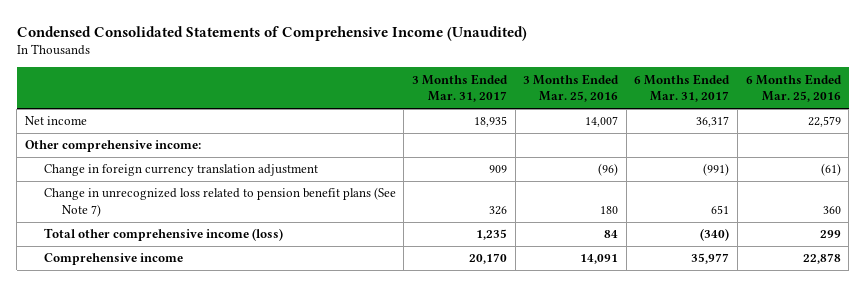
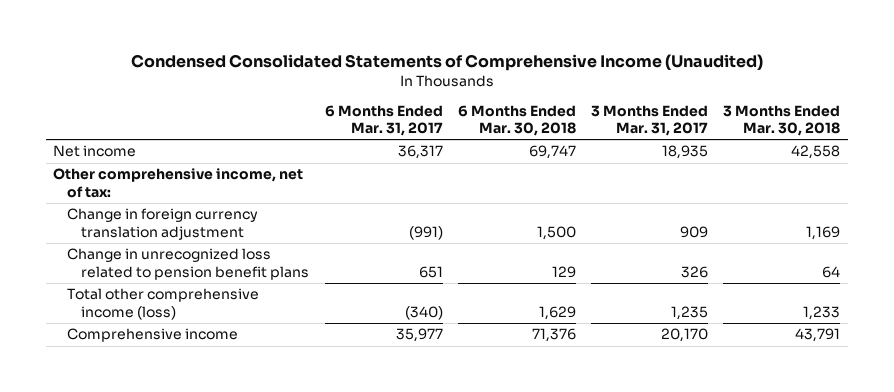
- | 3 Months Ended Mar. 31, 2017 | 3 Months Ended Mar. 25, 2016 | 6 Months Ended Mar. 31, 2017 | 6 Months Ended Mar. 25, 2016
+ | 6 Months Ended Mar. 31, 2017 | 6 Months Ended Mar. 30, 2018 | 3 Months Ended Mar. 31, 2017 | 3 Months Ended Mar. 30, 2018
- Other comprehensive income:
+ Other comprehensive income, net of tax:
- Change in unrecognized loss related to pension benefit plans (See Note 7) | 326 | 180 | 651 | 360
+ Change in unrecognized loss related to pension benefit plans | 651 | 129 | 326 | 64

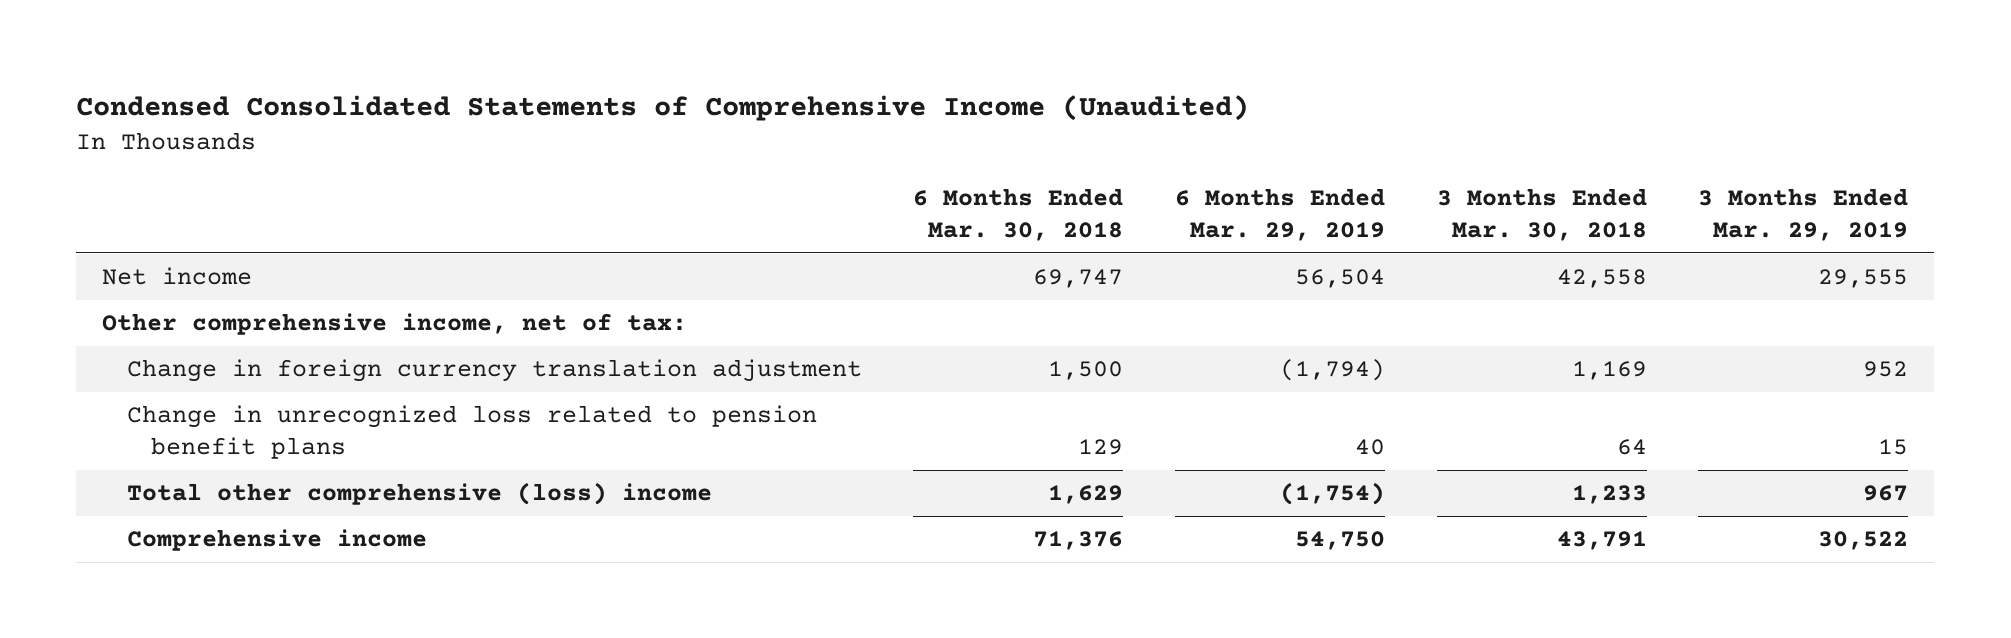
- | 6 Months Ended Mar. 31, 2017 | 6 Months Ended Mar. 30, 2018 | 3 Months Ended Mar. 31, 2017 | 3 Months Ended Mar. 30, 2018
+ | 6 Months Ended Mar. 30, 2018 | 6 Months Ended Mar. 29, 2019 | 3 Months Ended Mar. 30, 2018 | 3 Months Ended Mar. 29, 2019
- Total other comprehensive income (loss) | (340) | 1,629 | 1,235 | 1,233
+ Total other comprehensive (loss) income | 1,629 | (1,754) | 1,233 | 967

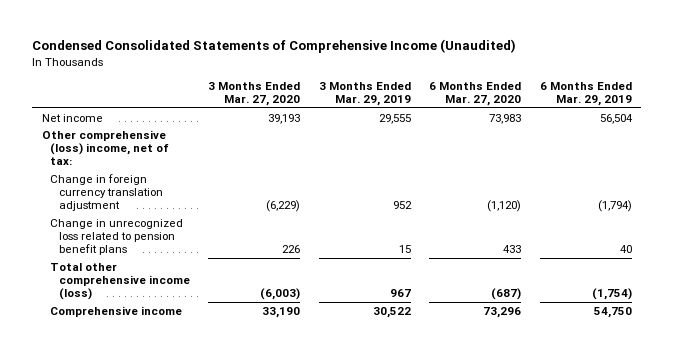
- | 6 Months Ended Mar. 30, 2018 | 6 Months Ended Mar. 29, 2019 | 3 Months Ended Mar. 30, 2018 | 3 Months Ended Mar. 29, 2019
+ | 3 Months Ended Mar. 27, 2020 | 3 Months Ended Mar. 29, 2019 | 6 Months Ended Mar. 27, 2020 | 6 Months Ended Mar. 29, 2019
- Other comprehensive income, net of tax:
+ Other comprehensive (loss) income, net of tax:
- Total other comprehensive (loss) income | 1,629 | (1,754) | 1,233 | 967
+ Total other comprehensive income (loss) | (6,003) | 967 | (687) | (1,754)

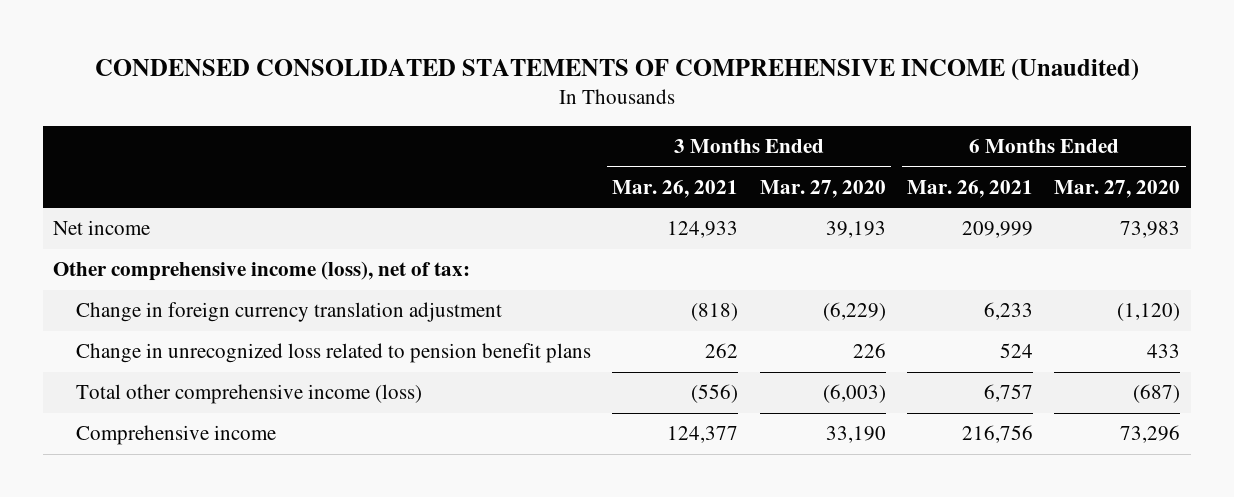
- Condensed Consolidated Statements of Comprehensive Income (Unaudited)
+ CONDENSED CONSOLIDATED STATEMENTS OF COMPREHENSIVE INCOME (Unaudited)
- | 3 Months Ended Mar. 27, 2020 | 3 Months Ended Mar. 29, 2019 | 6 Months Ended Mar. 27, 2020 | 6 Months Ended Mar. 29, 2019
+ | 3 Months Ended Mar. 26, 2021 | 3 Months Ended Mar. 27, 2020 | 6 Months Ended Mar. 26, 2021 | 6 Months Ended Mar. 27, 2020
- Other comprehensive (loss) income, net of tax:
+ Other comprehensive income (loss), net of tax:

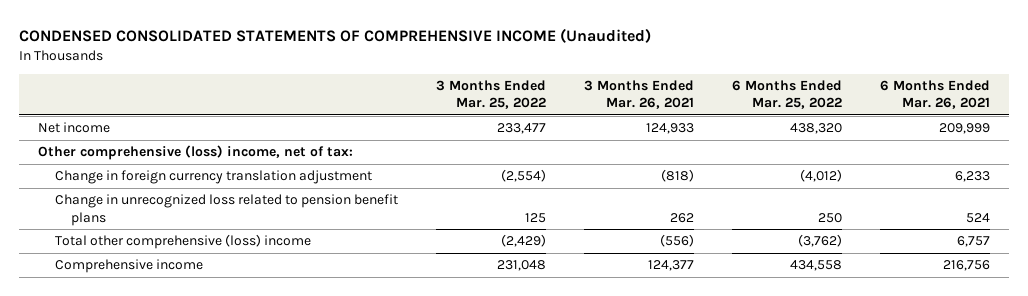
- | 3 Months Ended Mar. 26, 2021 | 3 Months Ended Mar. 27, 2020 | 6 Months Ended Mar. 26, 2021 | 6 Months Ended Mar. 27, 2020
+ | 3 Months Ended Mar. 25, 2022 | 3 Months Ended Mar. 26, 2021 | 6 Months Ended Mar. 25, 2022 | 6 Months Ended Mar. 26, 2021
- Other comprehensive income (loss), net of tax:
+ Other comprehensive (loss) income, net of tax:
- Total other comprehensive income (loss) | (556) | (6,003) | 6,757 | (687)
+ Total other comprehensive (loss) income | (2,429) | (556) | (3,762) | 6,757

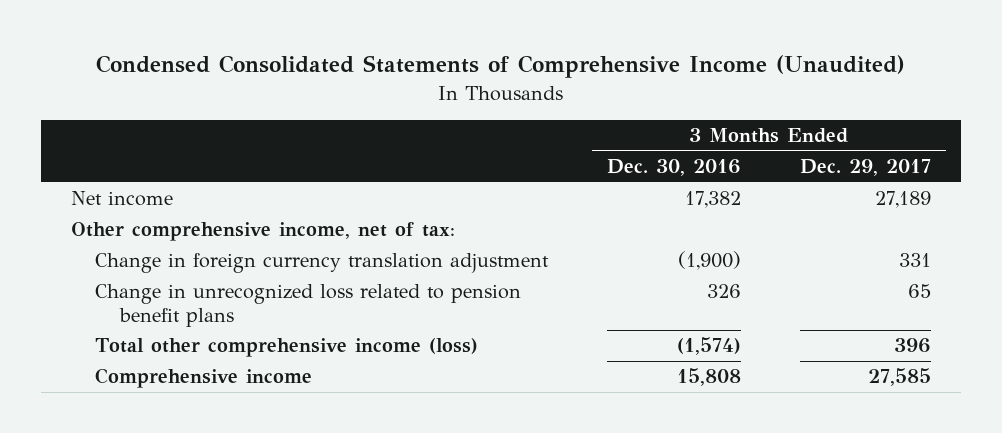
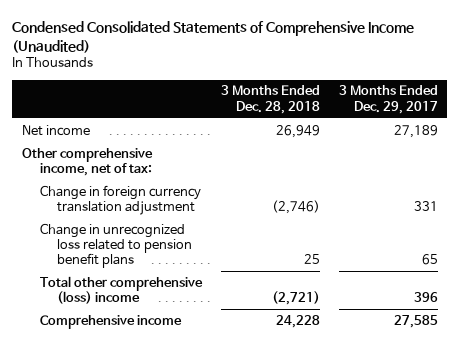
- | 3 Months Ended Dec. 30, 2016 | 3 Months Ended Dec. 29, 2017
+ | 3 Months Ended Dec. 28, 2018 | 3 Months Ended Dec. 29, 2017
- Total other comprehensive income (loss) | (1,574) | 396
+ Total other comprehensive (loss) income | (2,721) | 396

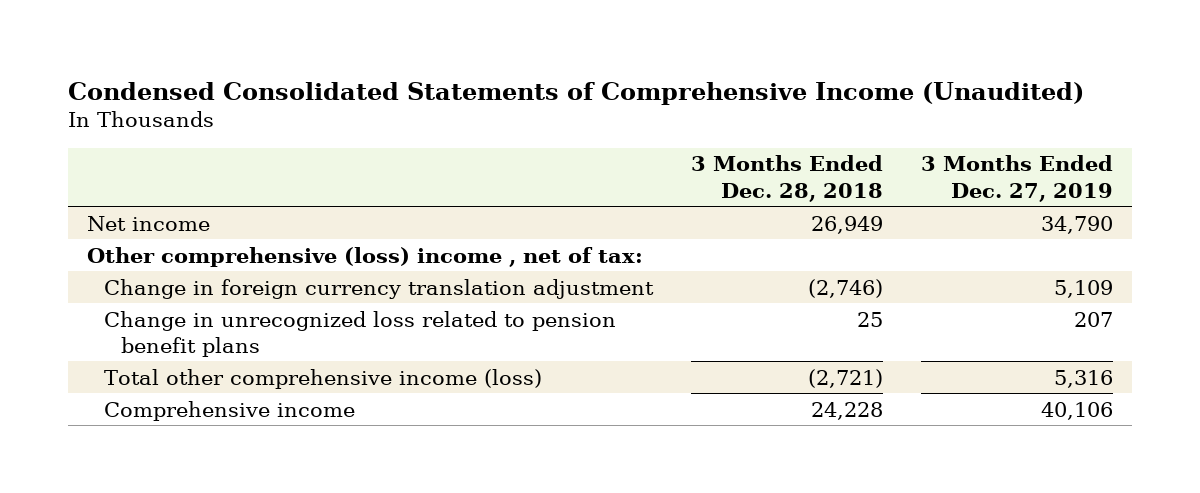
- | 3 Months Ended Dec. 28, 2018 | 3 Months Ended Dec. 29, 2017
+ | 3 Months Ended Dec. 28, 2018 | 3 Months Ended Dec. 27, 2019
- Other comprehensive income, net of tax:
+ Other comprehensive (loss) income , net of tax:
- Total other comprehensive (loss) income | (2,721) | 396
+ Total other comprehensive income (loss) | (2,721) | 5,316

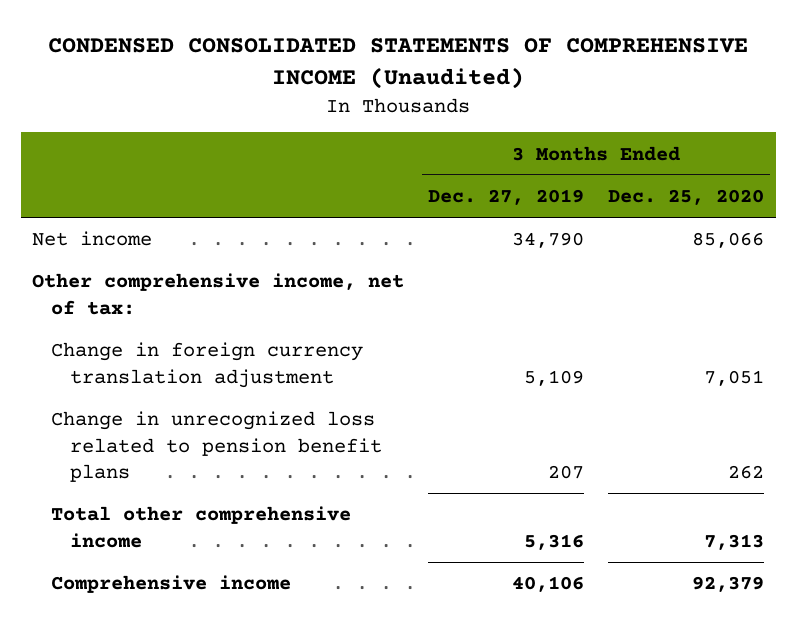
- Condensed Consolidated Statements of Comprehensive Income (Unaudited)
+ CONDENSED CONSOLIDATED STATEMENTS OF COMPREHENSIVE INCOME (Unaudited)
- | 3 Months Ended Dec. 28, 2018 | 3 Months Ended Dec. 27, 2019
+ | 3 Months Ended Dec. 27, 2019 | 3 Months Ended Dec. 25, 2020
- Other comprehensive (loss) income , net of tax:
+ Other comprehensive income, net of tax:
- Total other comprehensive income (loss) | (2,721) | 5,316
+ Total other comprehensive income | 5,316 | 7,313

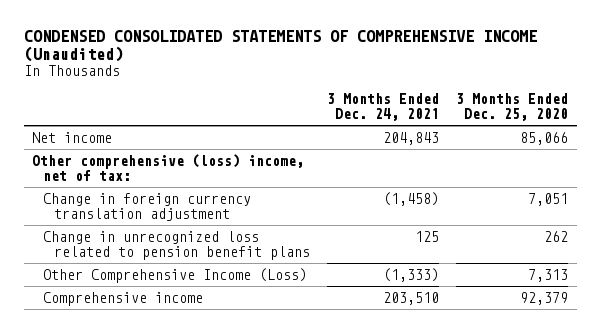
- | 3 Months Ended Dec. 27, 2019 | 3 Months Ended Dec. 25, 2020
+ | 3 Months Ended Dec. 24, 2021 | 3 Months Ended Dec. 25, 2020
- Other comprehensive income, net of tax:
+ Other comprehensive (loss) income, net of tax:
- Total other comprehensive income | 5,316 | 7,313
+ Other Comprehensive Income (Loss) | (1,333) | 7,313

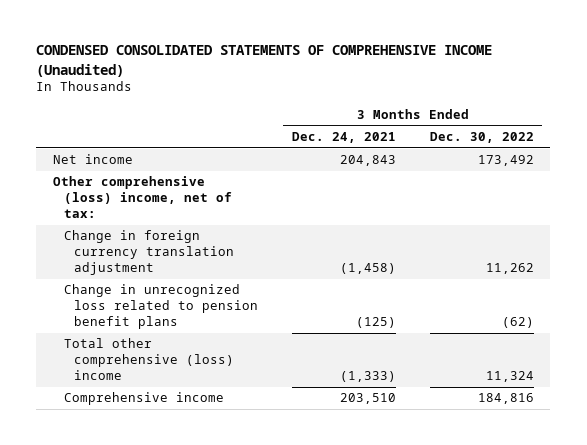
- | 3 Months Ended Dec. 24, 2021 | 3 Months Ended Dec. 25, 2020
+ | 3 Months Ended Dec. 24, 2021 | 3 Months Ended Dec. 30, 2022
- Change in unrecognized loss related to pension benefit plans | 125 | 262
- Other Comprehensive Income (Loss) | (1,333) | 7,313
+ Change in unrecognized loss related to pension benefit plans | (125) | (62)
+ Total other comprehensive (loss) income | (1,333) | 11,324

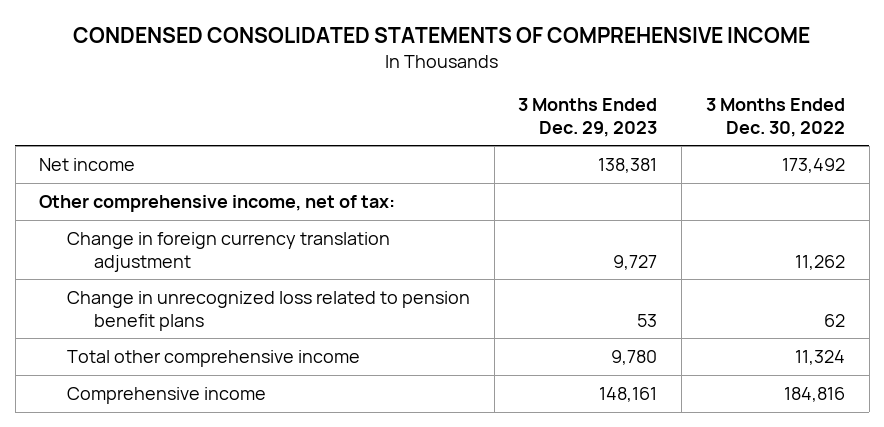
- CONDENSED CONSOLIDATED STATEMENTS OF COMPREHENSIVE INCOME (Unaudited)
+ CONDENSED CONSOLIDATED STATEMENTS OF COMPREHENSIVE INCOME
- | 3 Months Ended Dec. 24, 2021 | 3 Months Ended Dec. 30, 2022
+ | 3 Months Ended Dec. 29, 2023 | 3 Months Ended Dec. 30, 2022
- Other comprehensive (loss) income, net of tax:
+ Other comprehensive income, net of tax:
- Change in unrecognized loss related to pension benefit plans | (125) | (62)
- Total other comprehensive (loss) income | (1,333) | 11,324
+ Change in unrecognized loss related to pension benefit plans | 53 | 62
+ Total other comprehensive income | 9,780 | 11,324

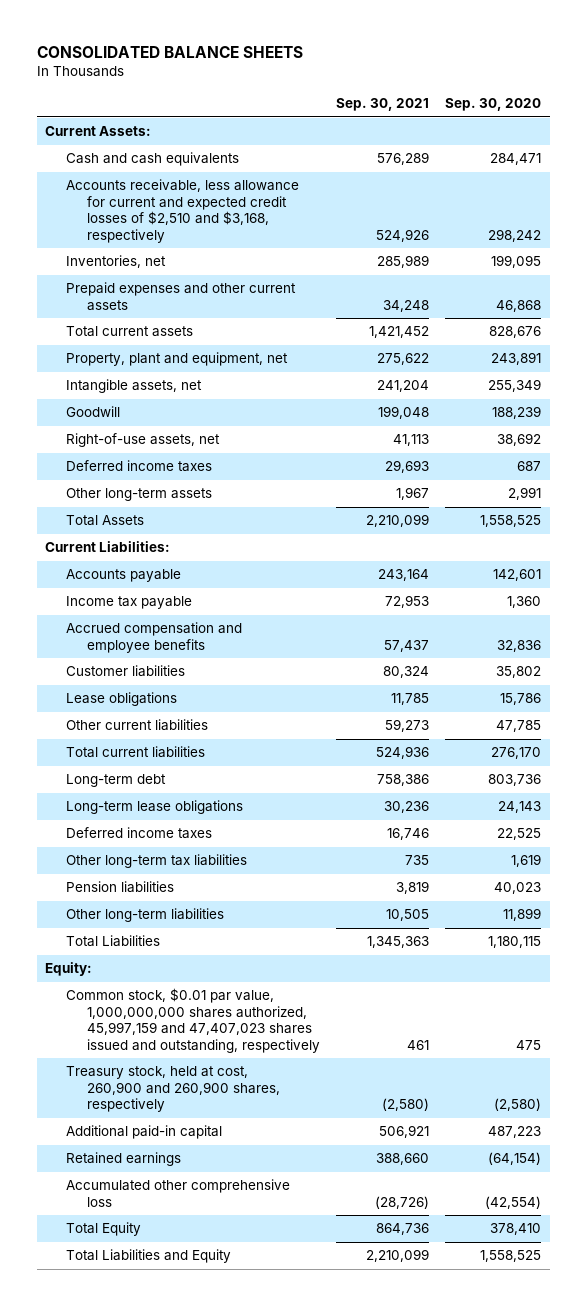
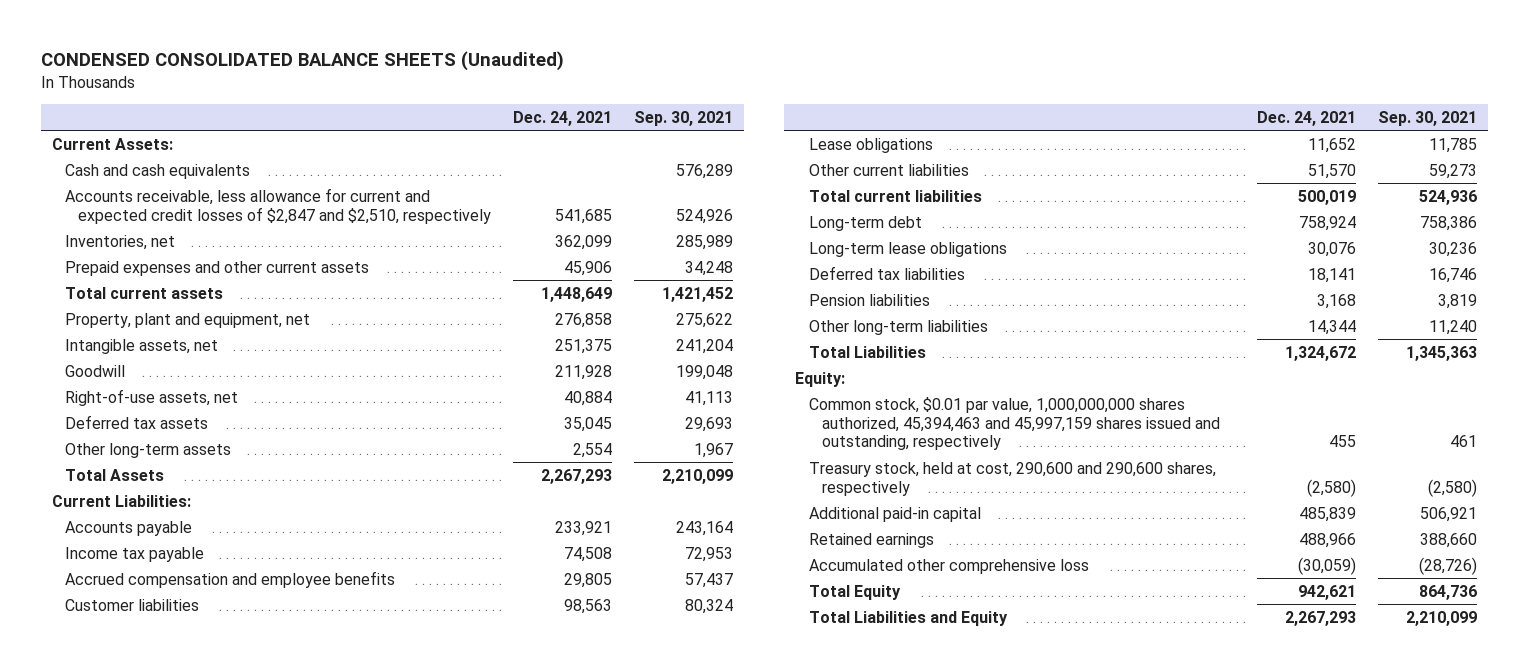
- CONSOLIDATED BALANCE SHEETS
+ CONDENSED CONSOLIDATED BALANCE SHEETS (Unaudited)
- | Sep. 30, 2021 | Sep. 30, 2020
+ | Dec. 24, 2021 | Sep. 30, 2021
- Accounts receivable, less allowance for current and expected credit losses of $2,510 and $3,168, respectively | 524,926 | 298,242
+ Accounts receivable, less allowance for current and expected credit losses of $2,847 and $2,510, respectively | 541,685 | 524,926
- Deferred income taxes | 29,693 | 687
+ Deferred tax assets | 35,045 | 29,693
- Deferred income taxes | 16,746 | 22,525
- Other long-term tax liabilities | 735 | 1,619
+ Deferred tax liabilities | 18,141 | 16,746
- Other long-term liabilities | 10,505 | 11,899
+ Other long-term liabilities | 14,344 | 11,240
- Common stock, $0.01 par value, 1,000,000,000 shares authorized, 45,997,159 and 47,407,023 shares issued and outstanding, respectively | 461 | 475
- Treasury stock, held at cost, 260,900 and 260,900 shares, respectively | (2,580) | (2,580)
+ Common stock, $0.01 par value, 1,000,000,000 shares authorized, 45,394,463 and 45,997,159 shares issued and outstanding, respectively | 455 | 461
+ Treasury stock, held at cost, 290,600 and 290,600 shares, respectively | (2,580) | (2,580)

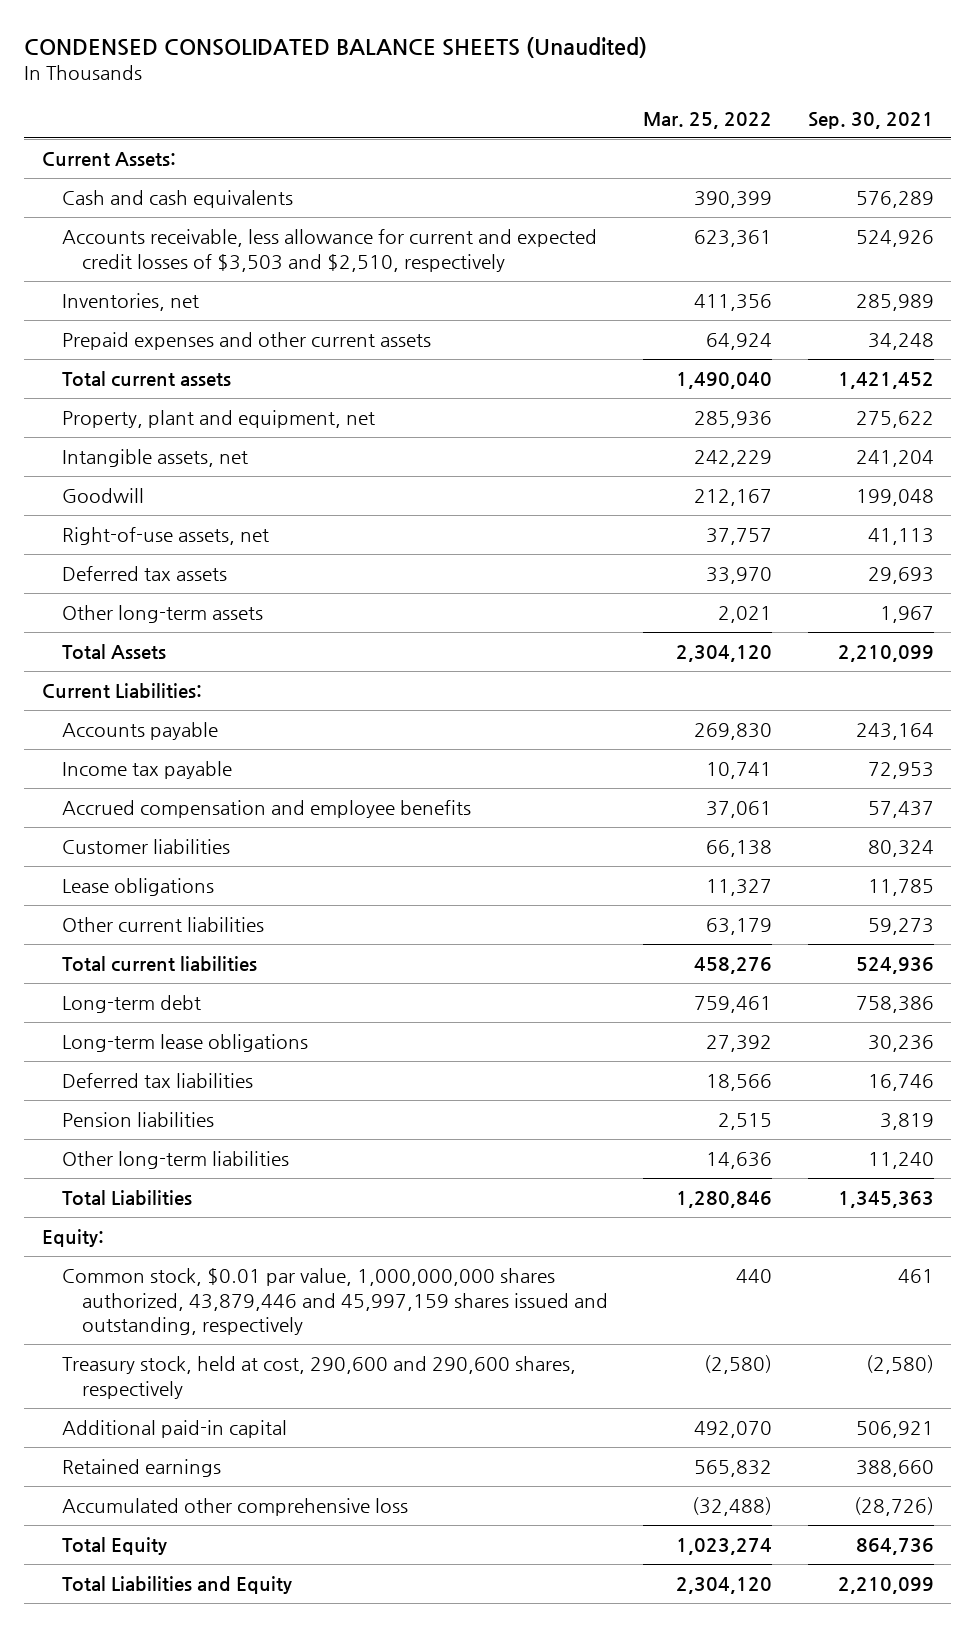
- | Dec. 24, 2021 | Sep. 30, 2021
+ | Mar. 25, 2022 | Sep. 30, 2021
- Accounts receivable, less allowance for current and expected credit losses of $2,847 and $2,510, respectively | 541,685 | 524,926
+ Accounts receivable, less allowance for current and expected credit losses of $3,503 and $2,510, respectively | 623,361 | 524,926
- Common stock, $0.01 par value, 1,000,000,000 shares authorized, 45,394,463 and 45,997,159 shares issued and outstanding, respectively | 455 | 461
+ Common stock, $0.01 par value, 1,000,000,000 shares authorized, 43,879,446 and 45,997,159 shares issued and outstanding, respectively | 440 | 461

